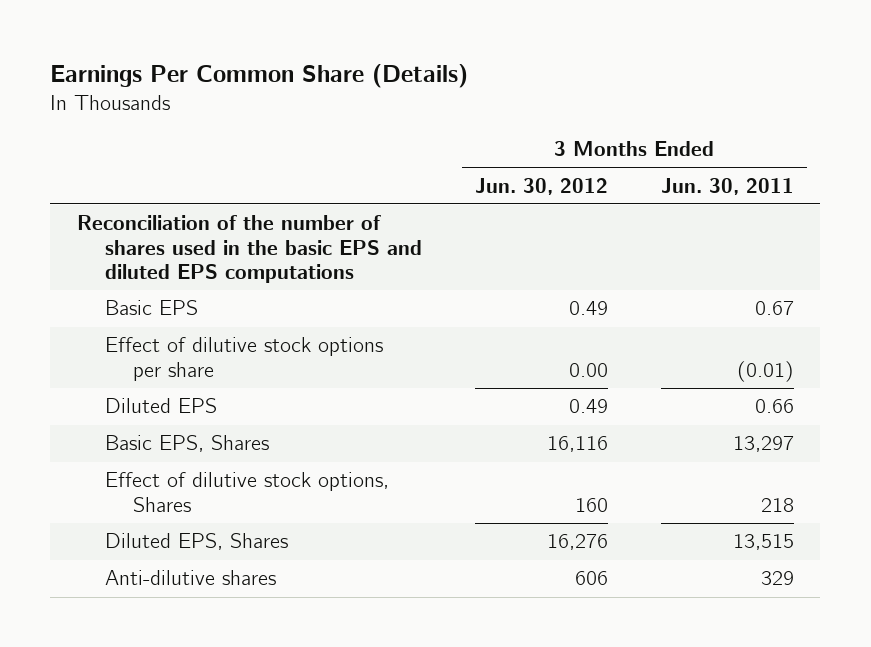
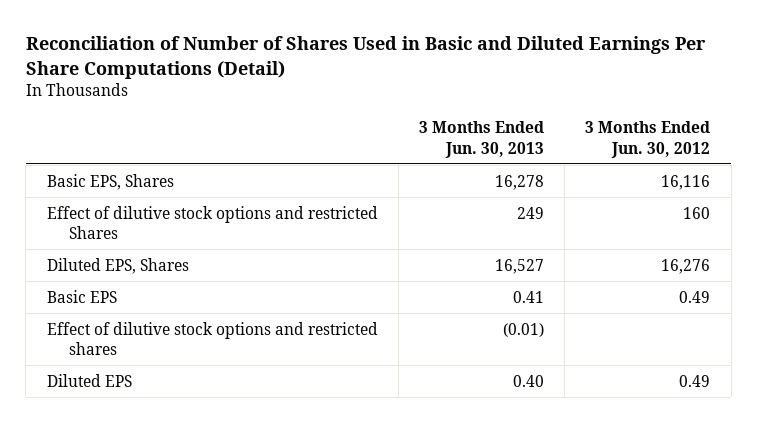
- Earnings Per Common Share (Details)
+ Reconciliation of Number of Shares Used in Basic and Diluted Earnings Per Share Computations (Detail)
- | 3 Months Ended Jun. 30, 2012 | 3 Months Ended Jun. 30, 2011
+ | 3 Months Ended Jun. 30, 2013 | 3 Months Ended Jun. 30, 2012
- Reconciliation of the number of shares used in the basic EPS and diluted EPS computations
- Effect of dilutive stock options per share | 0.00 | (0.01)
- Effect of dilutive stock options, Shares | 160 | 218
+ Effect of dilutive stock options and restricted Shares | 249 | 160
- Anti-dilutive shares | 606 | 329
moved down: Basic EPS | 0.41 | 0.49
+ Effect of dilutive stock options and restricted shares | (0.01) |
moved down: Diluted EPS | 0.40 | 0.49

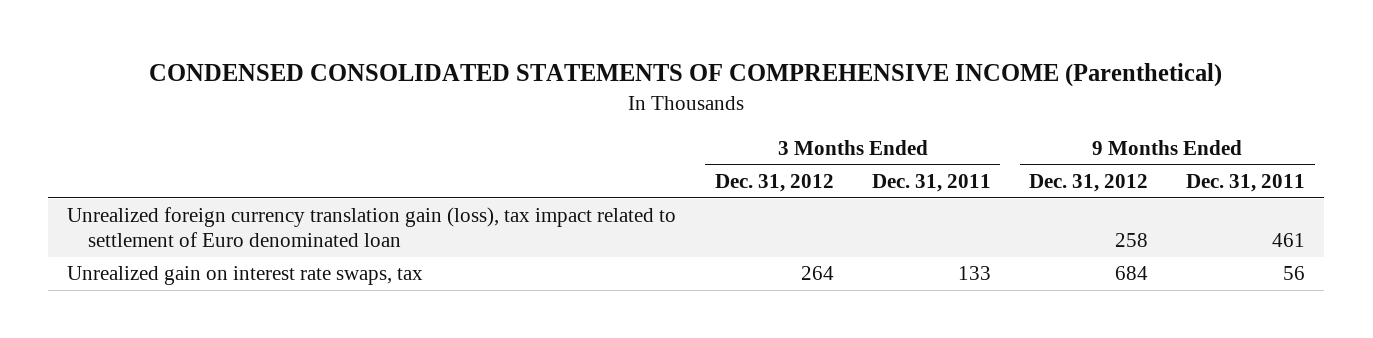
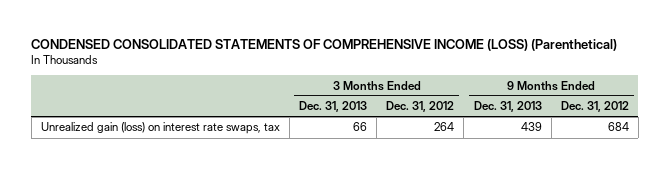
- CONDENSED CONSOLIDATED STATEMENTS OF COMPREHENSIVE INCOME (Parenthetical)
+ CONDENSED CONSOLIDATED STATEMENTS OF COMPREHENSIVE INCOME (LOSS) (Parenthetical)
- | 3 Months Ended Dec. 31, 2012 | 3 Months Ended Dec. 31, 2011 | 9 Months Ended Dec. 31, 2012 | 9 Months Ended Dec. 31, 2011
+ | 3 Months Ended Dec. 31, 2013 | 3 Months Ended Dec. 31, 2012 | 9 Months Ended Dec. 31, 2013 | 9 Months Ended Dec. 31, 2012
- Unrealized foreign currency translation gain (loss), tax impact related to settlement of Euro denominated loan | | | 258 | 461
- Unrealized gain on interest rate swaps, tax | 264 | 133 | 684 | 56
+ Unrealized gain (loss) on interest rate swaps, tax | 66 | 264 | 439 | 684

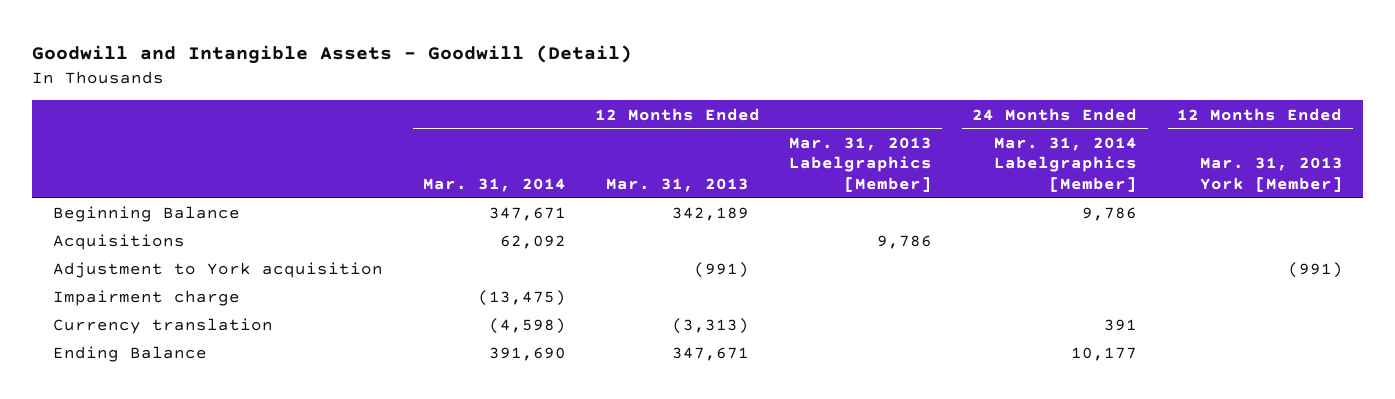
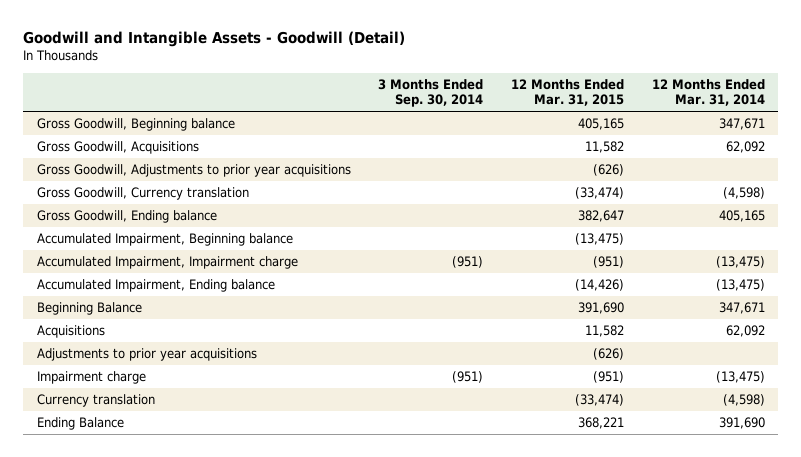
- | 12 Months Ended Mar. 31, 2014 | 12 Months Ended Mar. 31, 2013 | 12 Months Ended Mar. 31, 2013 Labelgraphics [Member] | 24 Months Ended Mar. 31, 2014 Labelgraphics [Member] | 12 Months Ended Mar. 31, 2013 York [Member]
+ | 3 Months Ended Sep. 30, 2014 | 12 Months Ended Mar. 31, 2015 | 12 Months Ended Mar. 31, 2014
+ Gross Goodwill, Beginning balance | | 405,165 | 347,671
+ Gross Goodwill, Acquisitions | | 11,582 | 62,092
+ Gross Goodwill, Adjustments to prior year acquisitions | | (626) |
+ Gross Goodwill, Currency translation | | (33,474) | (4,598)
+ Gross Goodwill, Ending balance | | 382,647 | 405,165
+ Accumulated Impairment, Beginning balance | | (13,475) |
+ Accumulated Impairment, Impairment charge | (951) | (951) | (13,475)
+ Accumulated Impairment, Ending balance | | (14,426) | (13,475)
- Adjustment to York acquisition | | (991) | | | (991)
+ Adjustments to prior year acquisitions | | (626) |

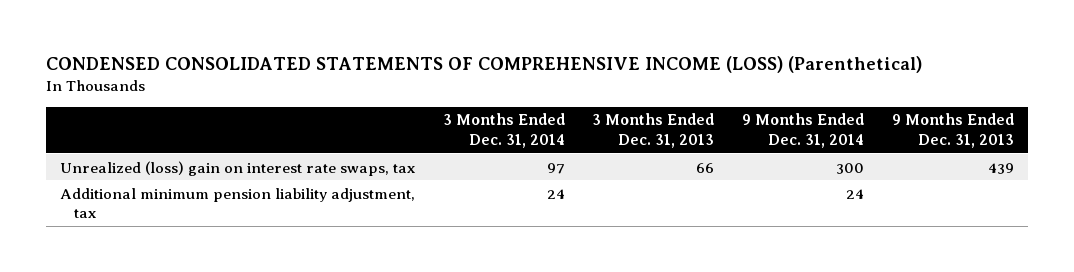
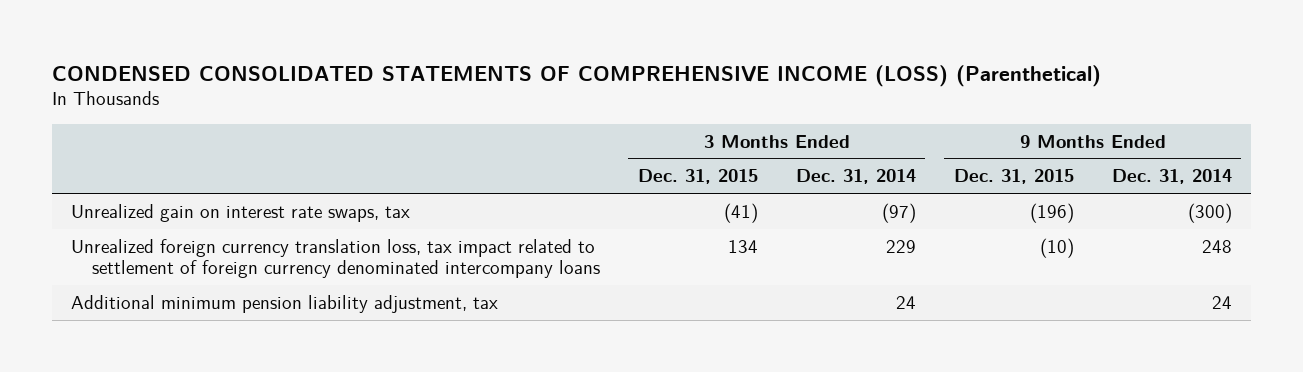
- | 3 Months Ended Dec. 31, 2014 | 3 Months Ended Dec. 31, 2013 | 9 Months Ended Dec. 31, 2014 | 9 Months Ended Dec. 31, 2013
+ | 3 Months Ended Dec. 31, 2015 | 3 Months Ended Dec. 31, 2014 | 9 Months Ended Dec. 31, 2015 | 9 Months Ended Dec. 31, 2014
- Unrealized (loss) gain on interest rate swaps, tax | 97 | 66 | 300 | 439
+ Unrealized gain on interest rate swaps, tax | (41) | (97) | (196) | (300)
+ Unrealized foreign currency translation loss, tax impact related to settlement of foreign currency denominated intercompany loans | 134 | 229 | (10) | 248

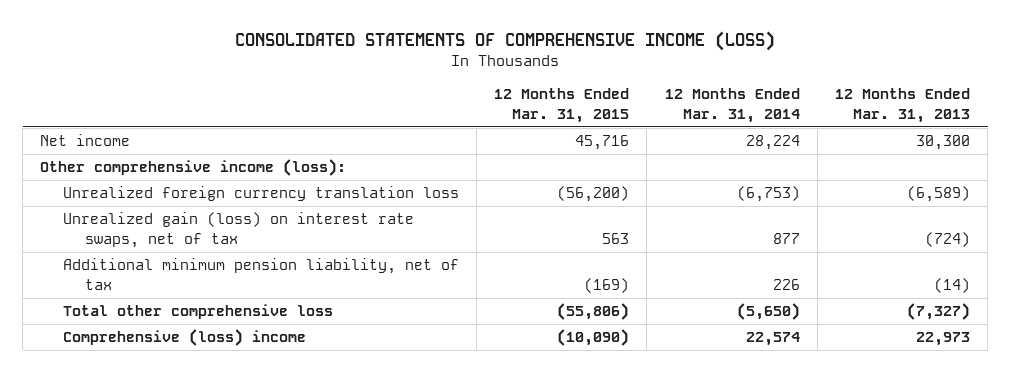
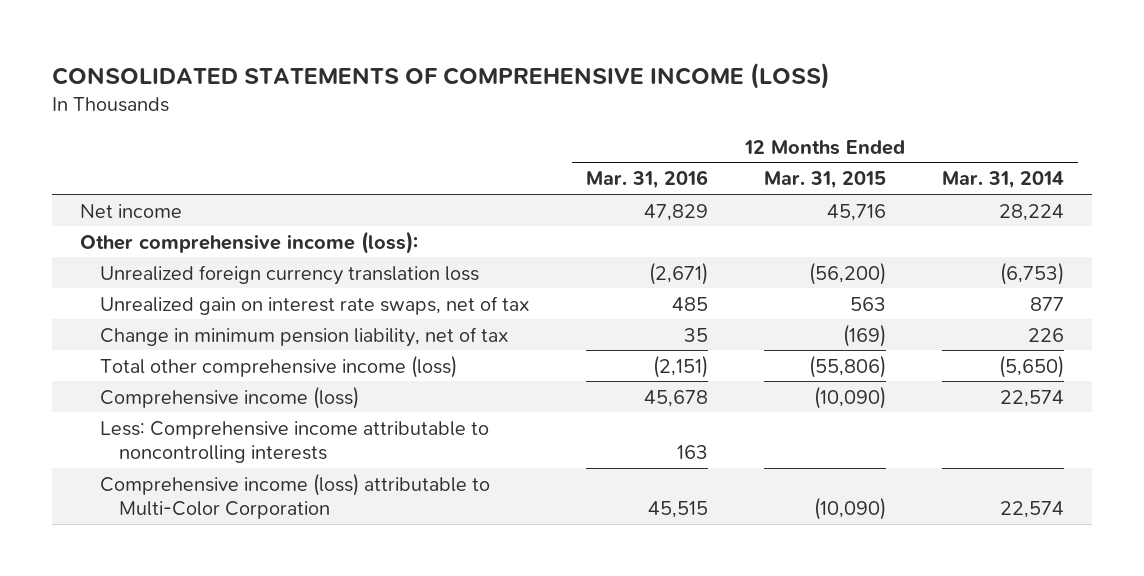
- | 12 Months Ended Mar. 31, 2015 | 12 Months Ended Mar. 31, 2014 | 12 Months Ended Mar. 31, 2013
+ | 12 Months Ended Mar. 31, 2016 | 12 Months Ended Mar. 31, 2015 | 12 Months Ended Mar. 31, 2014
- Unrealized gain (loss) on interest rate swaps, net of tax | 563 | 877 | (724)
- Additional minimum pension liability, net of tax | (169) | 226 | (14)
- Total other comprehensive loss | (55,806) | (5,650) | (7,327)
- Comprehensive (loss) income | (10,090) | 22,574 | 22,973
+ Unrealized gain on interest rate swaps, net of tax | 485 | 563 | 877
+ Change in minimum pension liability, net of tax | 35 | (169) | 226
+ Total other comprehensive income (loss) | (2,151) | (55,806) | (5,650)
+ Comprehensive income (loss) | 45,678 | (10,090) | 22,574
+ Less: Comprehensive income attributable to noncontrolling interests | 163 | |
+ Comprehensive income (loss) attributable to Multi-Color Corporation | 45,515 | (10,090) | 22,574

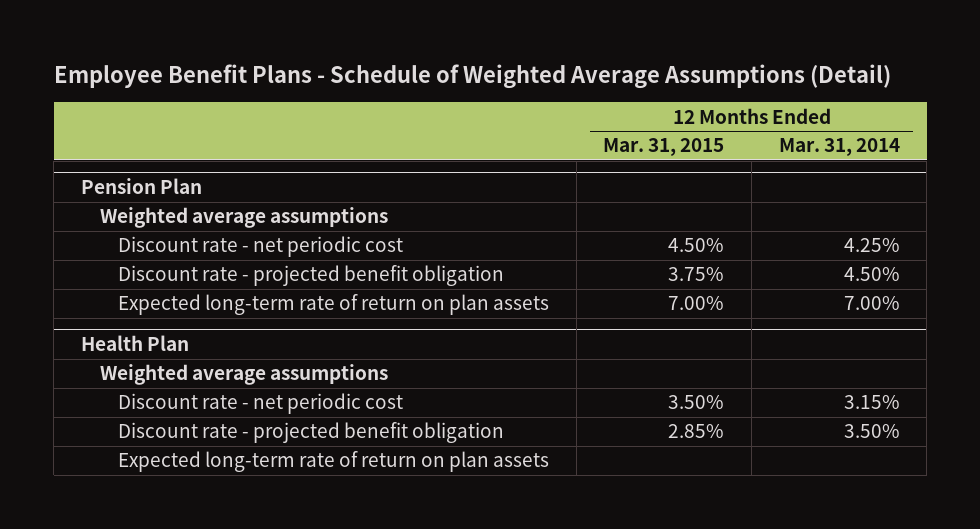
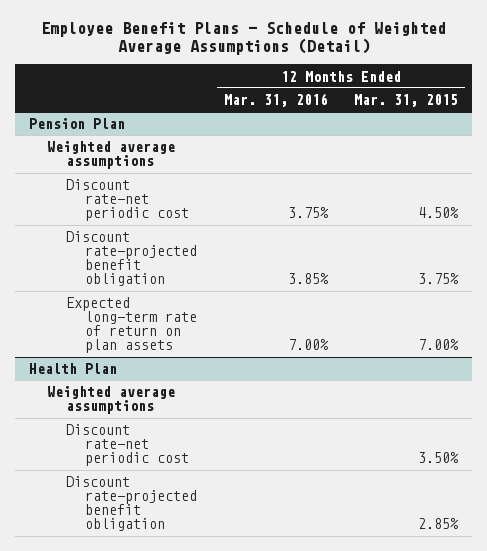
- | 12 Months Ended Mar. 31, 2015 | 12 Months Ended Mar. 31, 2014
+ | 12 Months Ended Mar. 31, 2016 | 12 Months Ended Mar. 31, 2015
@ Pension Plan
- Discount rate - net periodic cost | 4.50% | 4.25%
- Discount rate - projected benefit obligation | 3.75% | 4.50%
+ Discount rate-net periodic cost | 3.75% | 4.50%
+ Discount rate-projected benefit obligation | 3.85% | 3.75%
@ Health Plan
- Discount rate - net periodic cost | 3.50% | 3.15%
- Discount rate - projected benefit obligation | 2.85% | 3.50%
- Expected long-term rate of return on plan assets
+ Discount rate-net periodic cost | | 3.50%
+ Discount rate-projected benefit obligation | | 2.85%

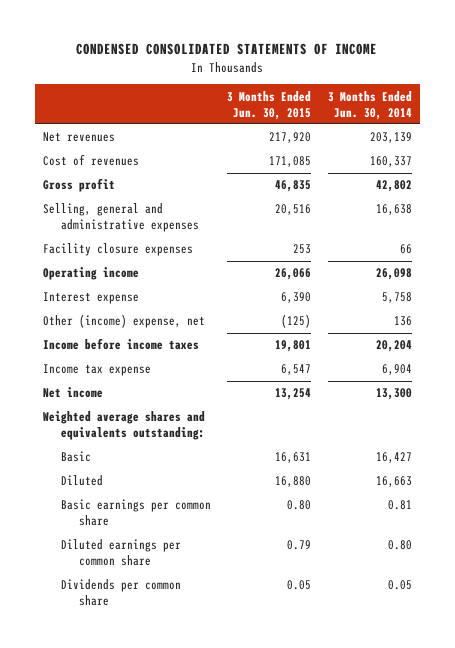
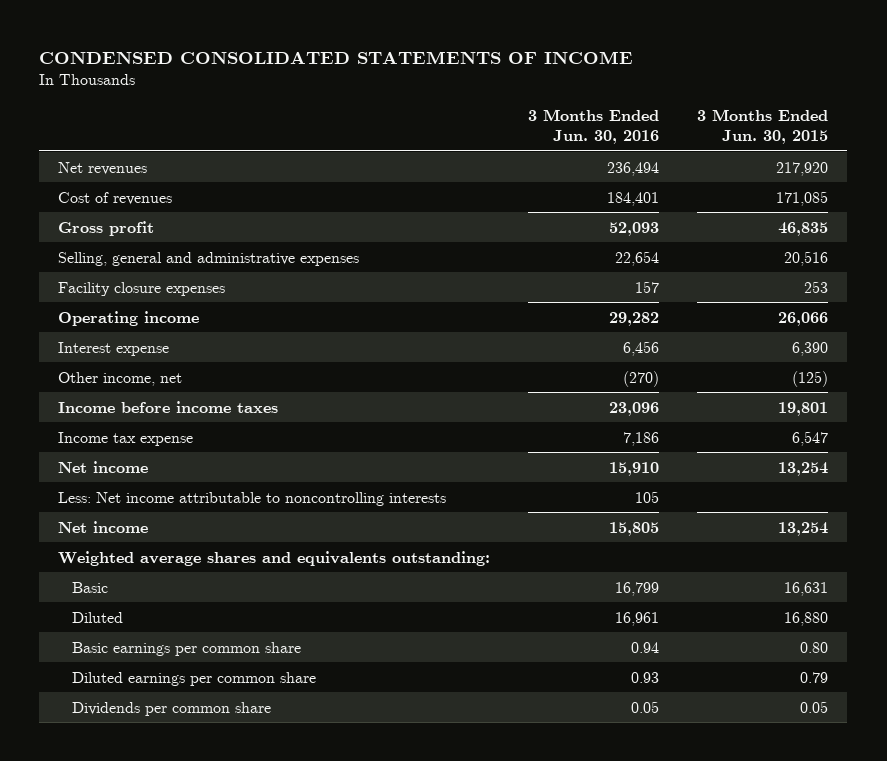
- | 3 Months Ended Jun. 30, 2015 | 3 Months Ended Jun. 30, 2014
+ | 3 Months Ended Jun. 30, 2016 | 3 Months Ended Jun. 30, 2015
- Other (income) expense, net | (125) | 136
+ Other income, net | (270) | (125)
+ Less: Net income attributable to noncontrolling interests | 105 |
+ Net income | 15,805 | 13,254

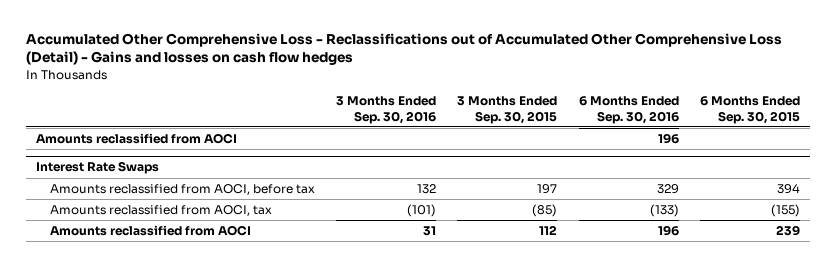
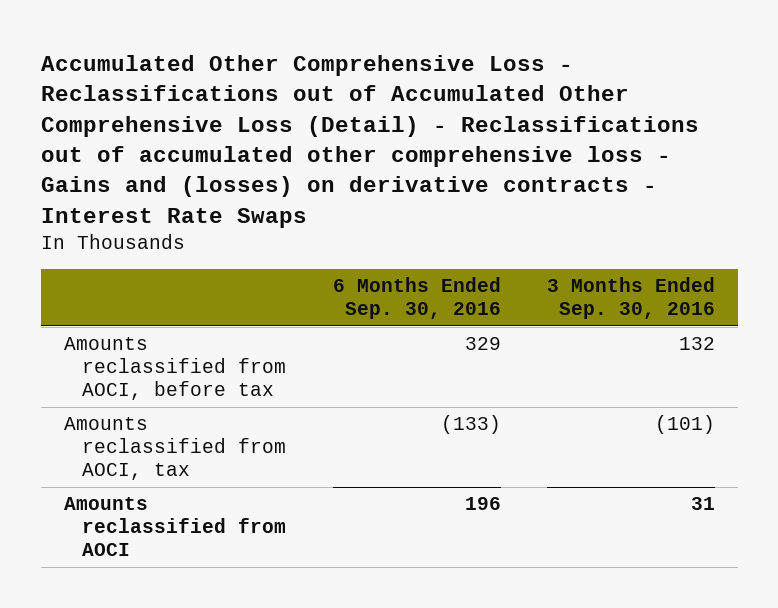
- Accumulated Other Comprehensive Loss - Reclassifications out of Accumulated Other Comprehensive Loss (Detail) - Gains and losses on cash flow hedges
+ Accumulated Other Comprehensive Loss - Reclassifications out of Accumulated Other Comprehensive Loss (Detail) - Reclassifications out of accumulated other comprehensive loss - Gains and (losses) on derivative contracts - Interest Rate Swaps
- | 3 Months Ended Sep. 30, 2016 | 3 Months Ended Sep. 30, 2015 | 6 Months Ended Sep. 30, 2016 | 6 Months Ended Sep. 30, 2015
+ | 6 Months Ended Sep. 30, 2016 | 3 Months Ended Sep. 30, 2016
- Amounts reclassified from AOCI | | | 196 |
- Interest Rate Swaps

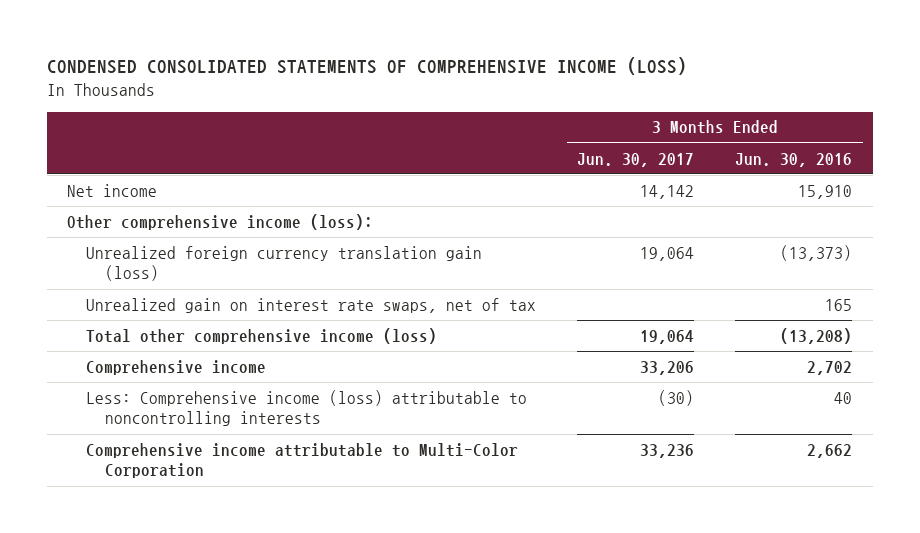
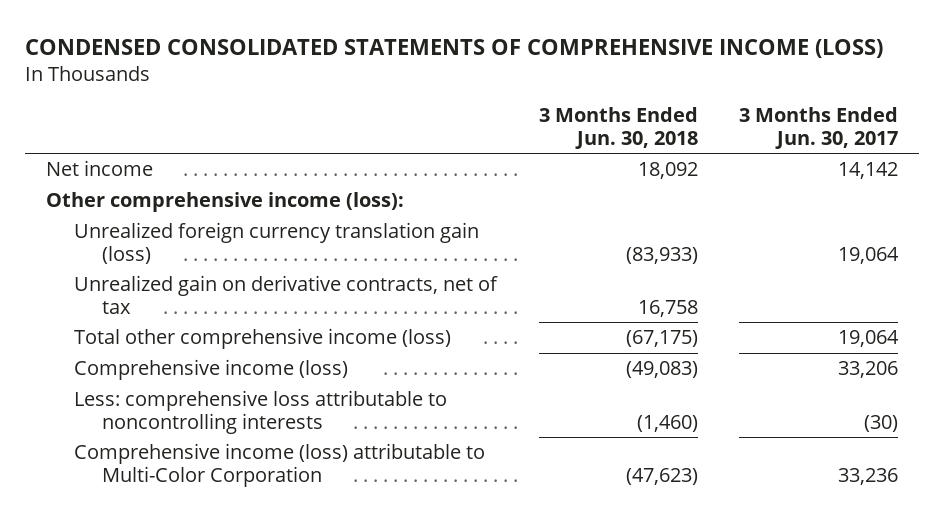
- | 3 Months Ended Jun. 30, 2017 | 3 Months Ended Jun. 30, 2016
+ | 3 Months Ended Jun. 30, 2018 | 3 Months Ended Jun. 30, 2017
- Unrealized gain on interest rate swaps, net of tax | | 165
+ Unrealized gain on derivative contracts, net of tax | 16,758 |
- Comprehensive income | 33,206 | 2,702
- Less: Comprehensive income (loss) attributable to noncontrolling interests | (30) | 40
- Comprehensive income attributable to Multi-Color Corporation | 33,236 | 2,662
+ Comprehensive income (loss) | (49,083) | 33,206
+ Less: comprehensive loss attributable to noncontrolling interests | (1,460) | (30)
+ Comprehensive income (loss) attributable to Multi-Color Corporation | (47,623) | 33,236

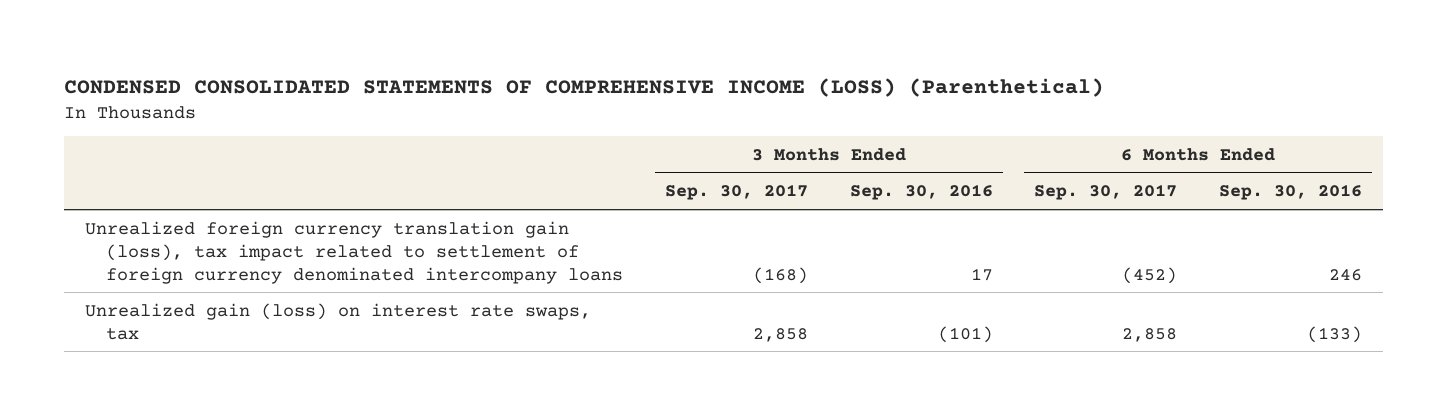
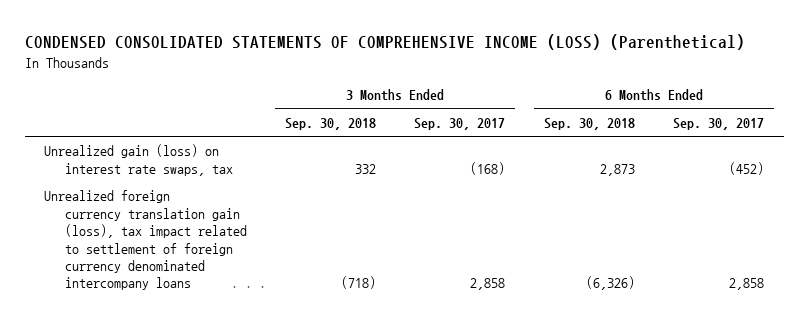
- | 3 Months Ended Sep. 30, 2017 | 3 Months Ended Sep. 30, 2016 | 6 Months Ended Sep. 30, 2017 | 6 Months Ended Sep. 30, 2016
+ | 3 Months Ended Sep. 30, 2018 | 3 Months Ended Sep. 30, 2017 | 6 Months Ended Sep. 30, 2018 | 6 Months Ended Sep. 30, 2017
- Unrealized foreign currency translation gain (loss), tax impact related to settlement of foreign currency denominated intercompany loans | (168) | 17 | (452) | 246
- Unrealized gain (loss) on interest rate swaps, tax | 2,858 | (101) | 2,858 | (133)
+ Unrealized gain (loss) on interest rate swaps, tax | 332 | (168) | 2,873 | (452)
+ Unrealized foreign currency translation gain (loss), tax impact related to settlement of foreign currency denominated intercompany loans | (718) | 2,858 | (6,326) | 2,858

